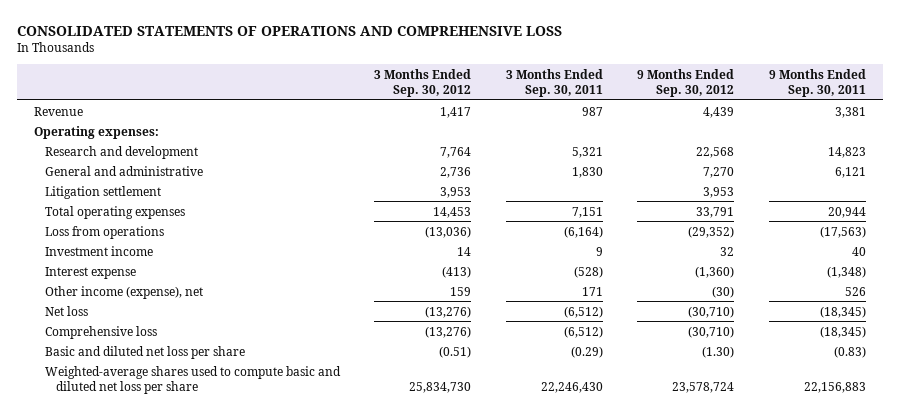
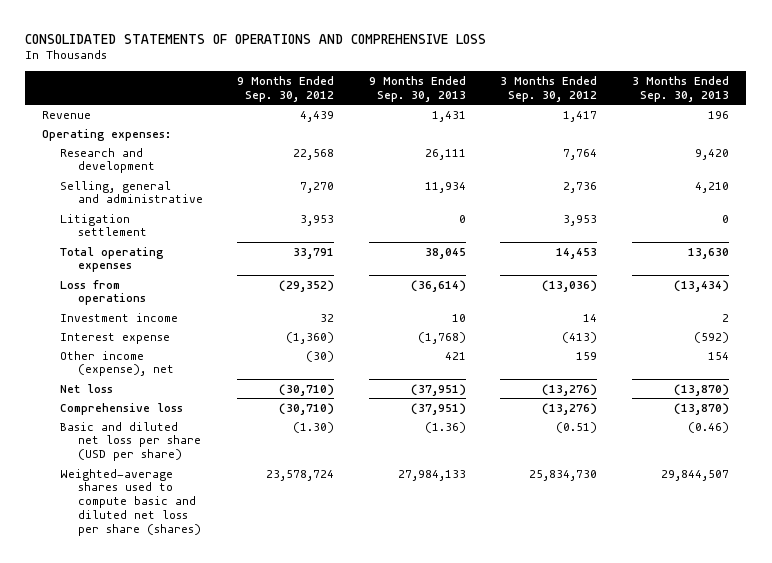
- | 3 Months Ended Sep. 30, 2012 | 3 Months Ended Sep. 30, 2011 | 9 Months Ended Sep. 30, 2012 | 9 Months Ended Sep. 30, 2011
+ | 9 Months Ended Sep. 30, 2012 | 9 Months Ended Sep. 30, 2013 | 3 Months Ended Sep. 30, 2012 | 3 Months Ended Sep. 30, 2013
- General and administrative | 2,736 | 1,830 | 7,270 | 6,121
+ Selling, general and administrative | 7,270 | 11,934 | 2,736 | 4,210
- Basic and diluted net loss per share | (0.51) | (0.29) | (1.30) | (0.83)
- Weighted-average shares used to compute basic and diluted net loss per share | 25,834,730 | 22,246,430 | 23,578,724 | 22,156,883
+ Basic and diluted net loss per share (USD per share) | (1.30) | (1.36) | (0.51) | (0.46)
+ Weighted-average shares used to compute basic and diluted net loss per share (shares) | 23,578,724 | 27,984,133 | 25,834,730 | 29,844,507

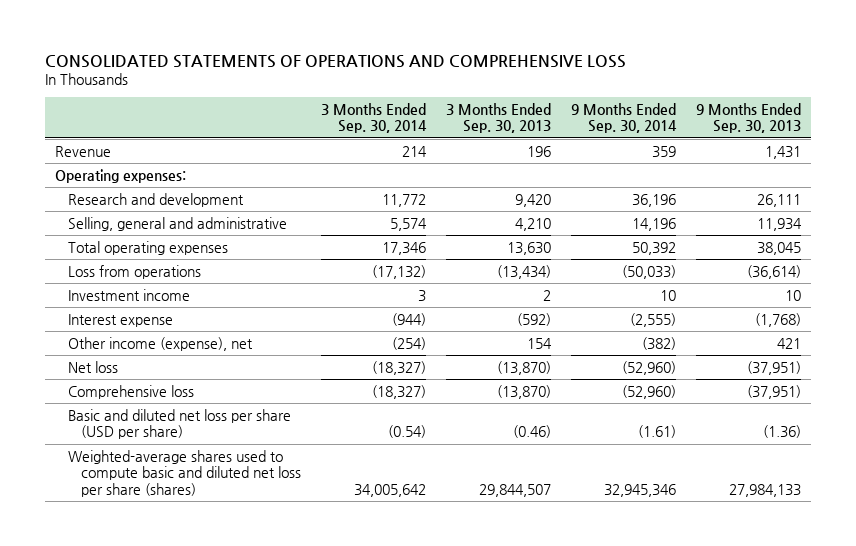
- | 9 Months Ended Sep. 30, 2012 | 9 Months Ended Sep. 30, 2013 | 3 Months Ended Sep. 30, 2012 | 3 Months Ended Sep. 30, 2013
+ | 3 Months Ended Sep. 30, 2014 | 3 Months Ended Sep. 30, 2013 | 9 Months Ended Sep. 30, 2014 | 9 Months Ended Sep. 30, 2013
- Litigation settlement | 3,953 | 0 | 3,953 | 0

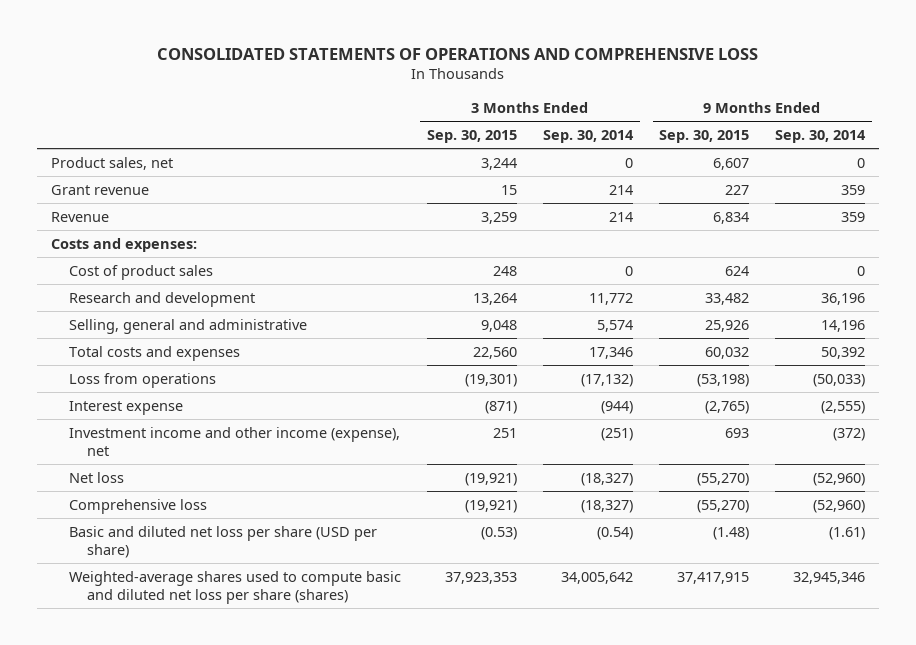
- | 3 Months Ended Sep. 30, 2014 | 3 Months Ended Sep. 30, 2013 | 9 Months Ended Sep. 30, 2014 | 9 Months Ended Sep. 30, 2013
+ | 3 Months Ended Sep. 30, 2015 | 3 Months Ended Sep. 30, 2014 | 9 Months Ended Sep. 30, 2015 | 9 Months Ended Sep. 30, 2014
+ Product sales, net | 3,244 | 0 | 6,607 | 0
+ Grant revenue | 15 | 214 | 227 | 359
- Operating expenses:
+ Costs and expenses:
+ Cost of product sales | 248 | 0 | 624 | 0
- Total operating expenses | 17,346 | 13,630 | 50,392 | 38,045
+ Total costs and expenses | 22,560 | 17,346 | 60,032 | 50,392
- Investment income | 3 | 2 | 10 | 10
- Other income (expense), net | (254) | 154 | (382) | 421
+ Investment income and other income (expense), net | 251 | (251) | 693 | (372)

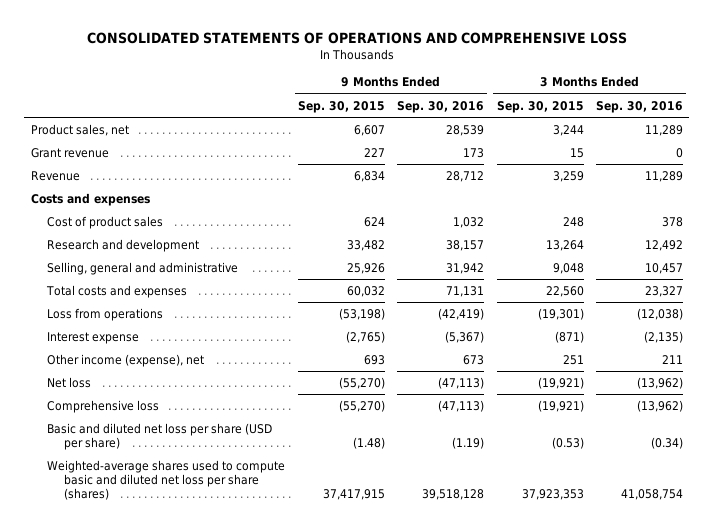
- | 3 Months Ended Sep. 30, 2015 | 3 Months Ended Sep. 30, 2014 | 9 Months Ended Sep. 30, 2015 | 9 Months Ended Sep. 30, 2014
+ | 9 Months Ended Sep. 30, 2015 | 9 Months Ended Sep. 30, 2016 | 3 Months Ended Sep. 30, 2015 | 3 Months Ended Sep. 30, 2016
- Costs and expenses:
+ Costs and expenses
- Investment income and other income (expense), net | 251 | (251) | 693 | (372)
+ Other income (expense), net | 693 | 673 | 251 | 211

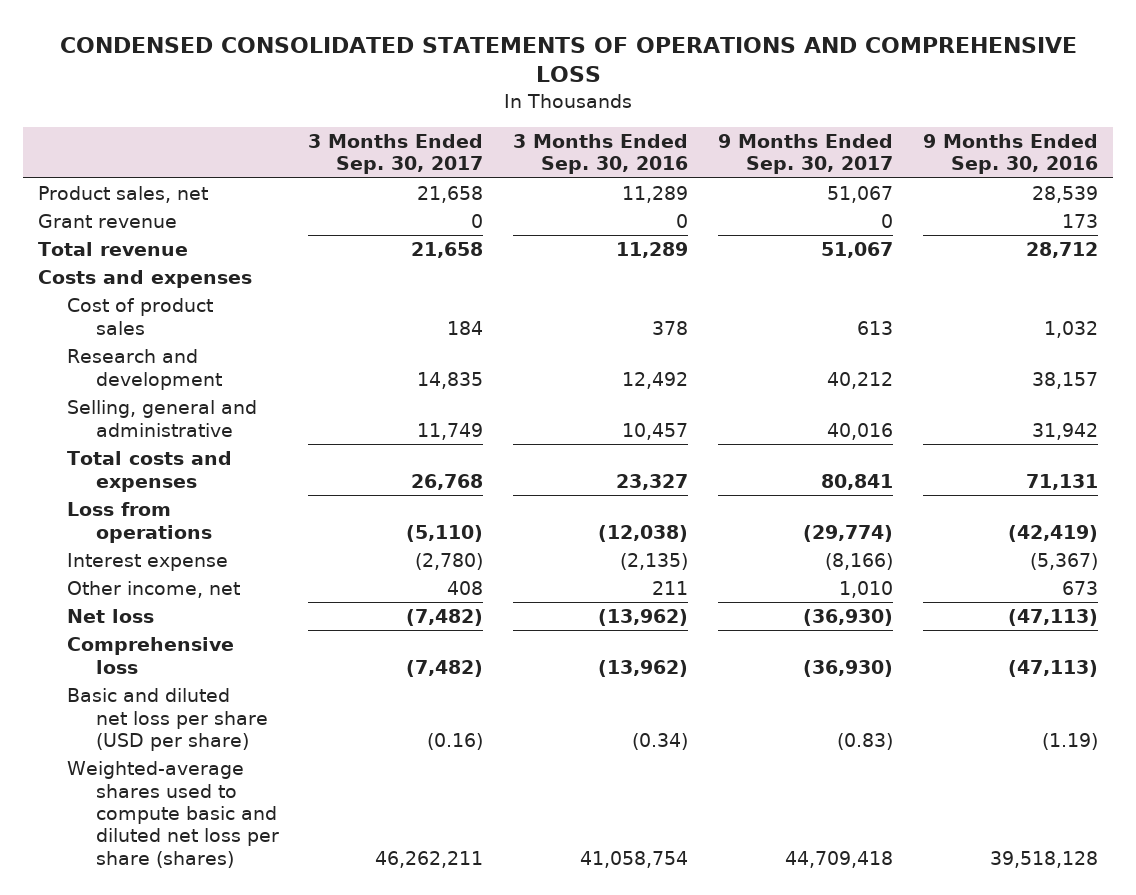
- CONSOLIDATED STATEMENTS OF OPERATIONS AND COMPREHENSIVE LOSS
+ CONDENSED CONSOLIDATED STATEMENTS OF OPERATIONS AND COMPREHENSIVE LOSS
- | 9 Months Ended Sep. 30, 2015 | 9 Months Ended Sep. 30, 2016 | 3 Months Ended Sep. 30, 2015 | 3 Months Ended Sep. 30, 2016
+ | 3 Months Ended Sep. 30, 2017 | 3 Months Ended Sep. 30, 2016 | 9 Months Ended Sep. 30, 2017 | 9 Months Ended Sep. 30, 2016
- Revenue | 6,834 | 28,712 | 3,259 | 11,289
+ Total revenue | 21,658 | 11,289 | 51,067 | 28,712
- Other income (expense), net | 693 | 673 | 251 | 211
+ Other income, net | 408 | 211 | 1,010 | 673

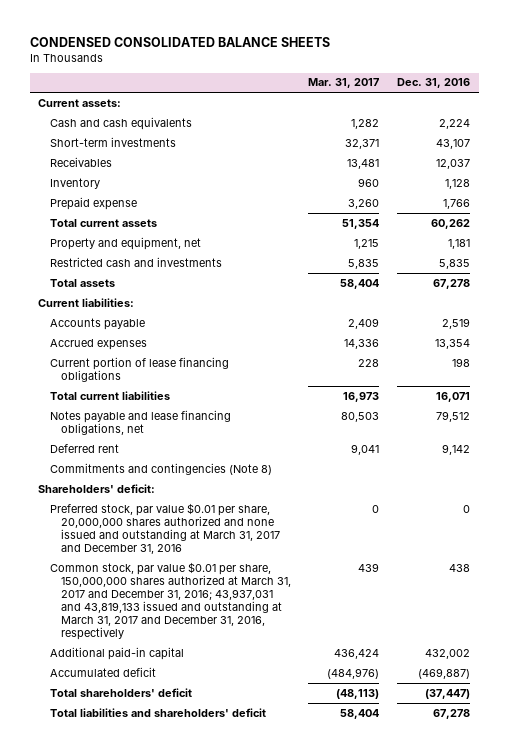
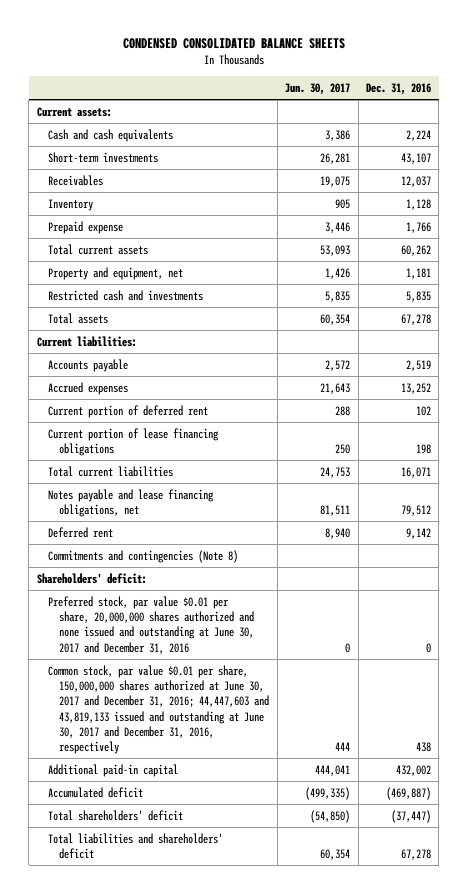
- | Mar. 31, 2017 | Dec. 31, 2016
+ | Jun. 30, 2017 | Dec. 31, 2016
- Accrued expenses | 14,336 | 13,354
+ Accrued expenses | 21,643 | 13,252
+ Current portion of deferred rent | 288 | 102
- Preferred stock, par value $0.01 per share, 20,000,000 shares authorized and none issued and outstanding at March 31, 2017 and December 31, 2016 | 0 | 0
- Common stock, par value $0.01 per share, 150,000,000 shares authorized at March 31, 2017 and December 31, 2016; 43,937,031 and 43,819,133 issued and outstanding at March 31, 2017 and December 31, 2016, respectively | 439 | 438
+ Preferred stock, par value $0.01 per share, 20,000,000 shares authorized and none issued and outstanding at June 30, 2017 and December 31, 2016 | 0 | 0
+ Common stock, par value $0.01 per share, 150,000,000 shares authorized at June 30, 2017 and December 31, 2016; 44,447,603 and 43,819,133 issued and outstanding at June 30, 2017 and December 31, 2016, respectively | 444 | 438

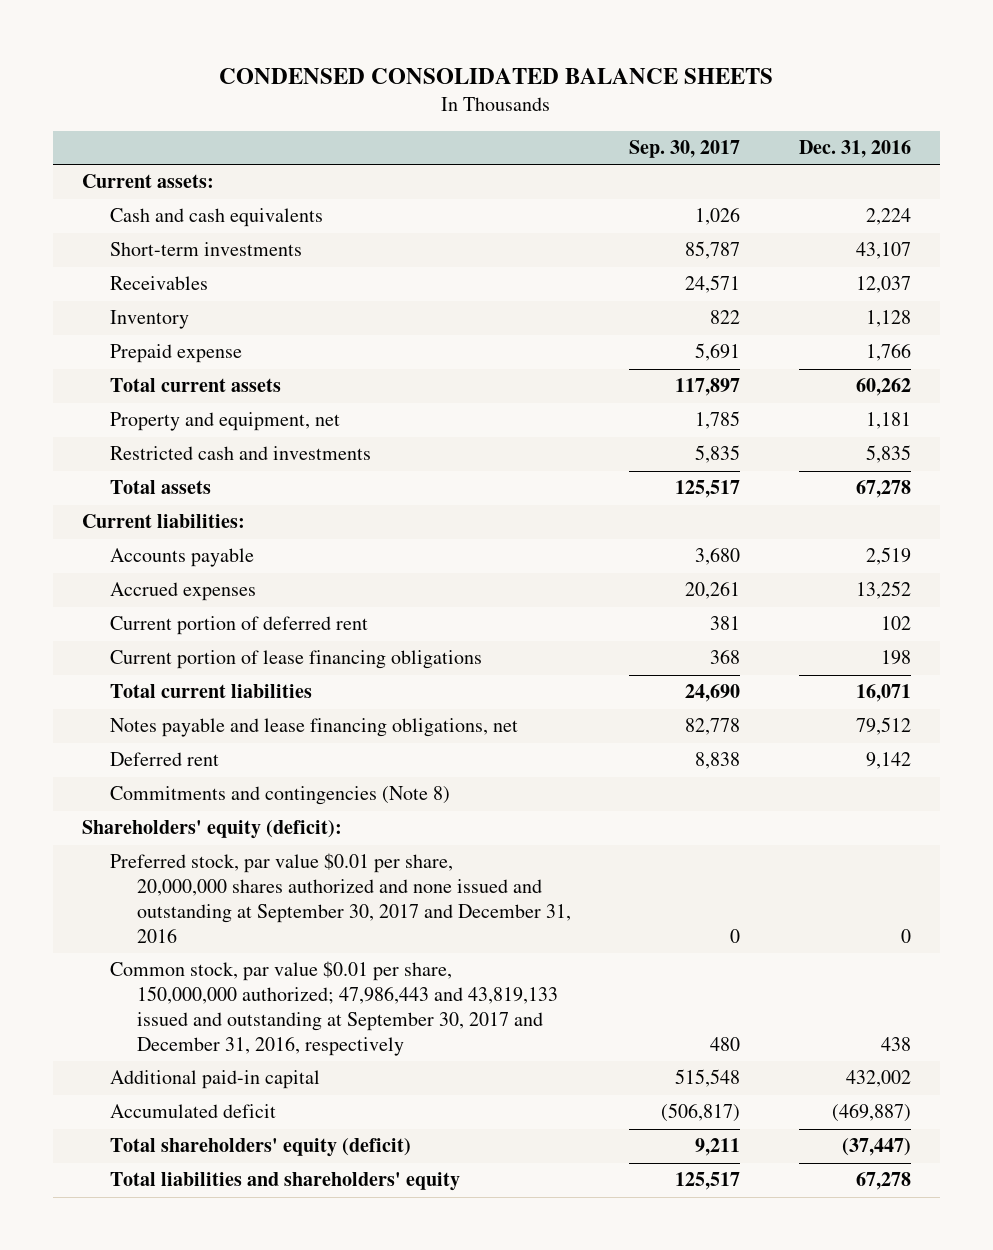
- | Jun. 30, 2017 | Dec. 31, 2016
+ | Sep. 30, 2017 | Dec. 31, 2016
- Shareholders' deficit:
- Preferred stock, par value $0.01 per share, 20,000,000 shares authorized and none issued and outstanding at June 30, 2017 and December 31, 2016 | 0 | 0
- Common stock, par value $0.01 per share, 150,000,000 shares authorized at June 30, 2017 and December 31, 2016; 44,447,603 and 43,819,133 issued and outstanding at June 30, 2017 and December 31, 2016, respectively | 444 | 438
+ Shareholders' equity (deficit):
+ Preferred stock, par value $0.01 per share, 20,000,000 shares authorized and none issued and outstanding at September 30, 2017 and December 31, 2016 | 0 | 0
+ Common stock, par value $0.01 per share, 150,000,000 authorized; 47,986,443 and 43,819,133 issued and outstanding at September 30, 2017 and December 31, 2016, respectively | 480 | 438
- Total shareholders' deficit | (54,850) | (37,447)
- Total liabilities and shareholders' deficit | 60,354 | 67,278
+ Total shareholders' equity (deficit) | 9,211 | (37,447)
+ Total liabilities and shareholders' equity | 125,517 | 67,278

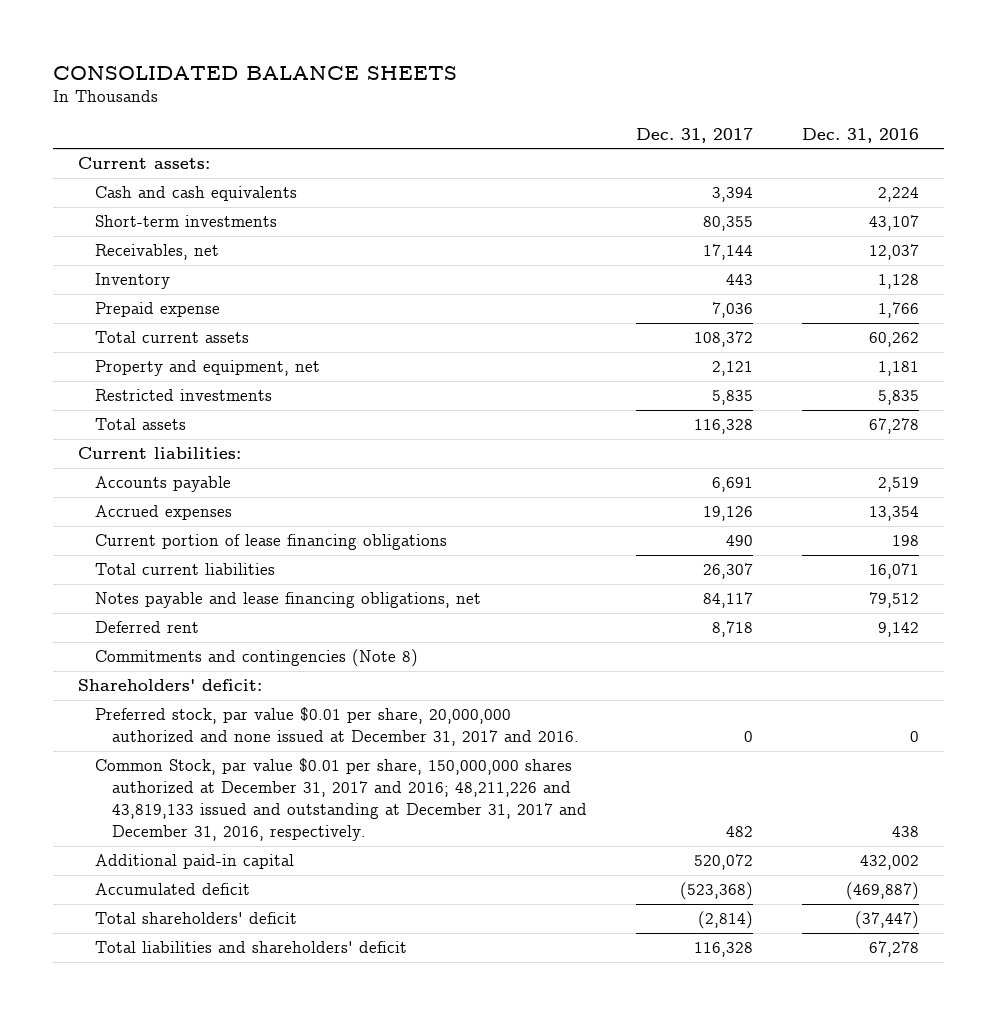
- CONDENSED CONSOLIDATED BALANCE SHEETS
+ CONSOLIDATED BALANCE SHEETS
- | Sep. 30, 2017 | Dec. 31, 2016
+ | Dec. 31, 2017 | Dec. 31, 2016
- Receivables | 24,571 | 12,037
+ Receivables, net | 17,144 | 12,037
- Restricted cash and investments | 5,835 | 5,835
+ Restricted investments | 5,835 | 5,835
- Accrued expenses | 20,261 | 13,252
- Current portion of deferred rent | 381 | 102
+ Accrued expenses | 19,126 | 13,354
- Shareholders' equity (deficit):
- Preferred stock, par value $0.01 per share, 20,000,000 shares authorized and none issued and outstanding at September 30, 2017 and December 31, 2016 | 0 | 0
- Common stock, par value $0.01 per share, 150,000,000 authorized; 47,986,443 and 43,819,133 issued and outstanding at September 30, 2017 and December 31, 2016, respectively | 480 | 438
+ Shareholders' deficit:
+ Preferred stock, par value $0.01 per share, 20,000,000 authorized and none issued at December 31, 2017 and 2016. | 0 | 0
+ Common Stock, par value $0.01 per share, 150,000,000 shares authorized at December 31, 2017 and 2016; 48,211,226 and 43,819,133 issued and outstanding at December 31, 2017 and December 31, 2016, respectively. | 482 | 438
- Total shareholders' equity (deficit) | 9,211 | (37,447)
- Total liabilities and shareholders' equity | 125,517 | 67,278
+ Total shareholders' deficit | (2,814) | (37,447)
+ Total liabilities and shareholders' deficit | 116,328 | 67,278

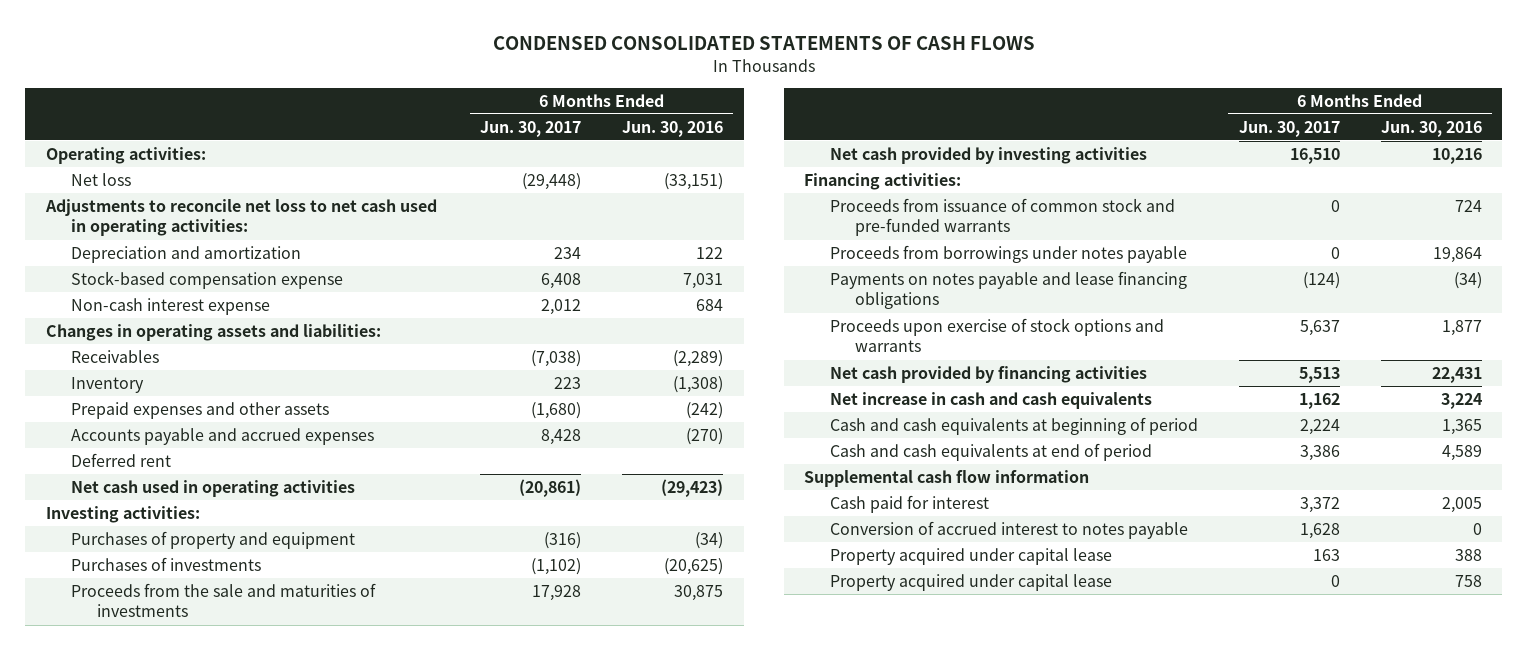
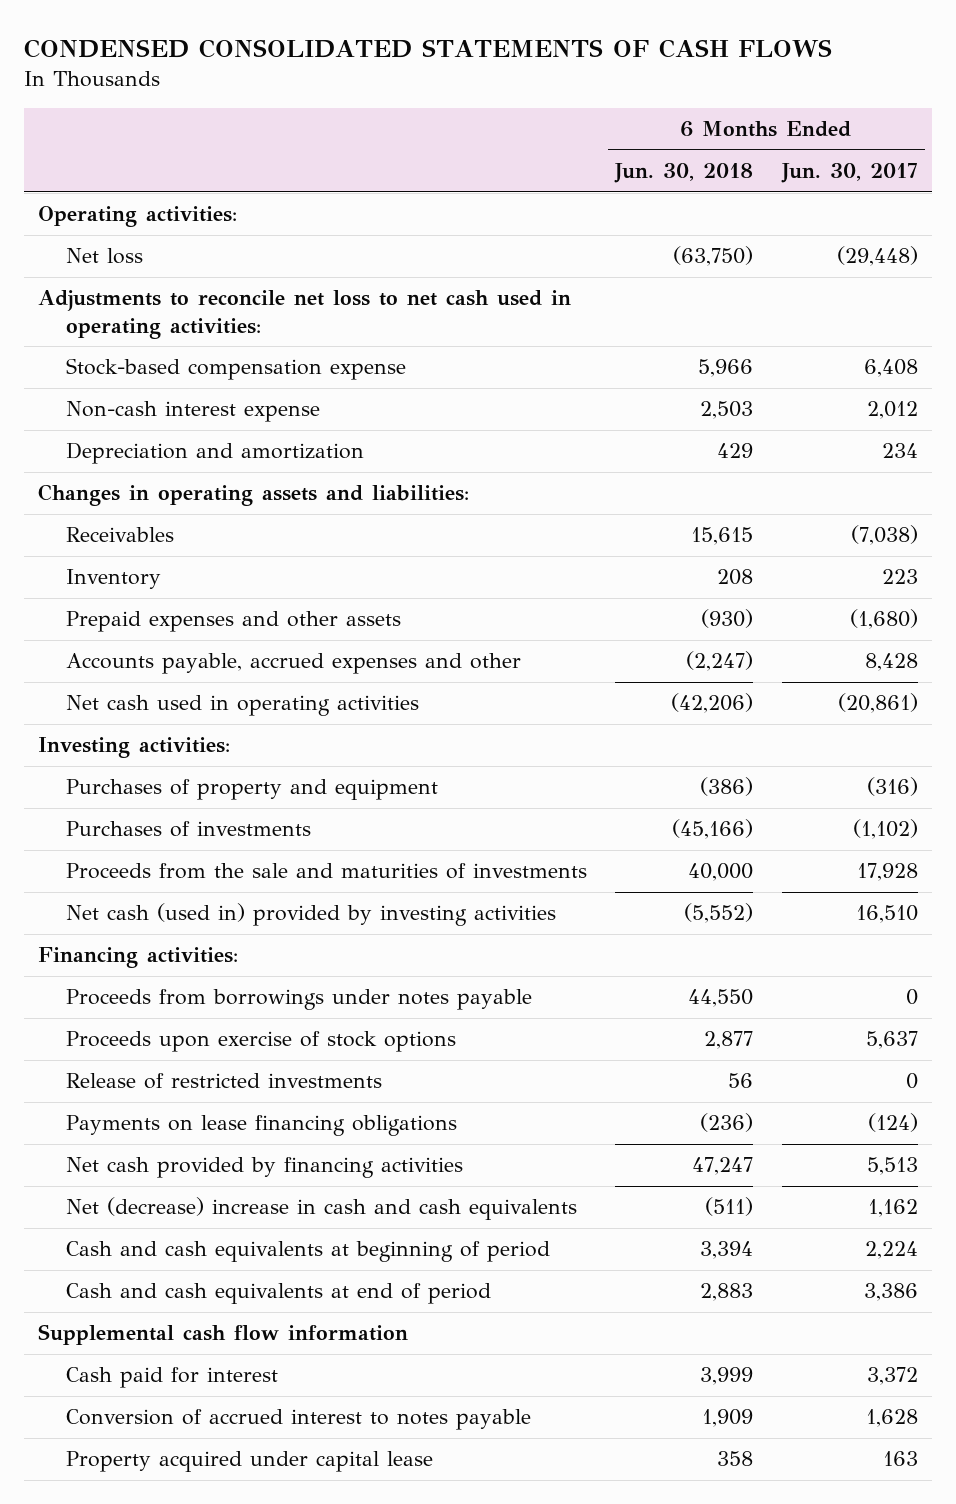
- | 6 Months Ended Jun. 30, 2017 | 6 Months Ended Jun. 30, 2016
+ | 6 Months Ended Jun. 30, 2018 | 6 Months Ended Jun. 30, 2017
moved down: Depreciation and amortization | 429 | 234
- Accounts payable and accrued expenses | 8,428 | (270)
- Deferred rent
+ Accounts payable, accrued expenses and other | (2,247) | 8,428
- Net cash provided by investing activities | 16,510 | 10,216
+ Net cash (used in) provided by investing activities | (5,552) | 16,510
- Proceeds from issuance of common stock and pre-funded warrants | 0 | 724
- Payments on notes payable and lease financing obligations | (124) | (34)
- Proceeds upon exercise of stock options and warrants | 5,637 | 1,877
+ Proceeds upon exercise of stock options | 2,877 | 5,637
+ Release of restricted investments | 56 | 0
+ Payments on lease financing obligations | (236) | (124)
- Net increase in cash and cash equivalents | 1,162 | 3,224
+ Net (decrease) increase in cash and cash equivalents | (511) | 1,162
- Property acquired under capital lease | 0 | 758

